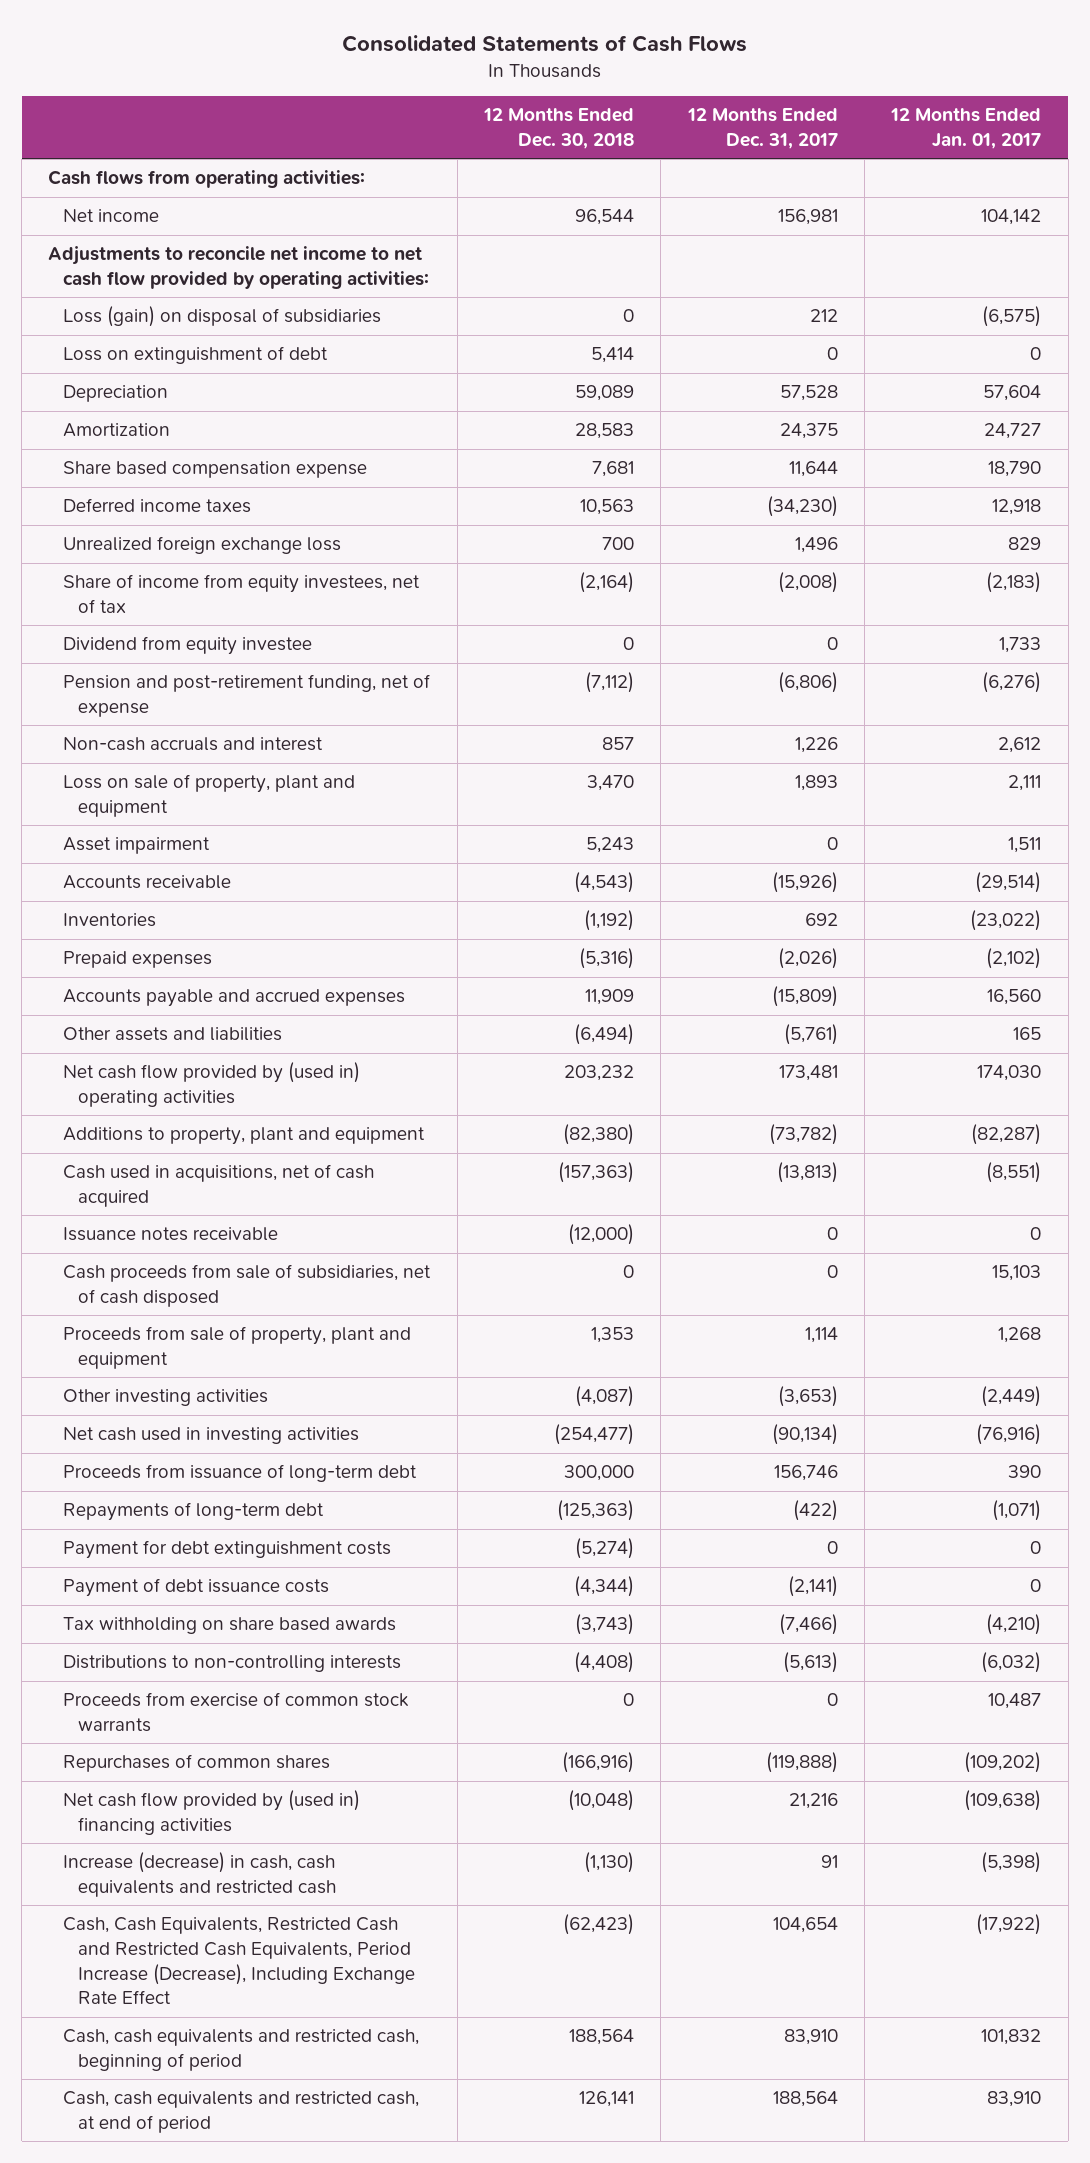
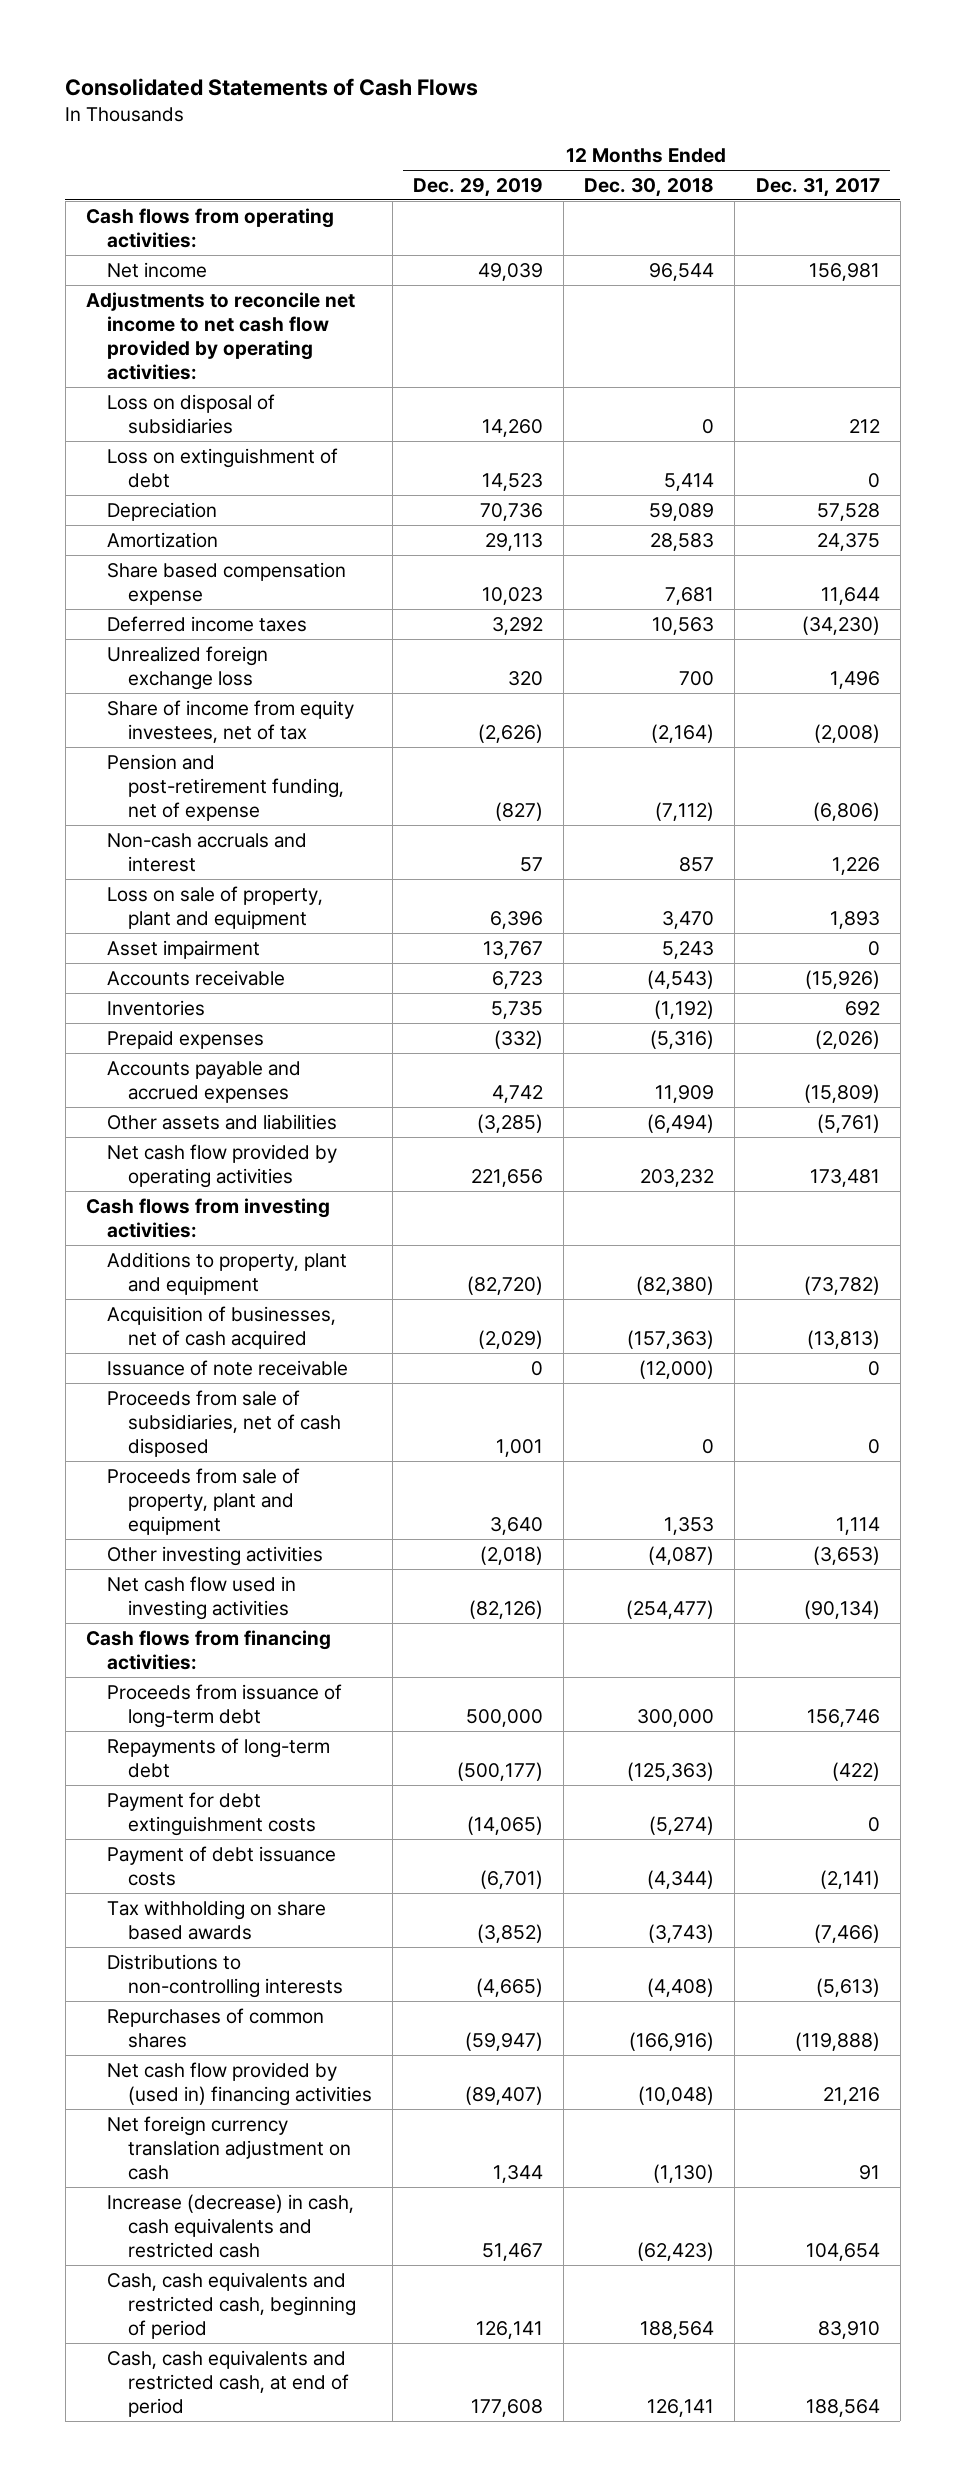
- | 12 Months Ended Dec. 30, 2018 | 12 Months Ended Dec. 31, 2017 | 12 Months Ended Jan. 01, 2017
+ | 12 Months Ended Dec. 29, 2019 | 12 Months Ended Dec. 30, 2018 | 12 Months Ended Dec. 31, 2017
- Loss (gain) on disposal of subsidiaries | 0 | 212 | (6,575)
+ Loss on disposal of subsidiaries | 14,260 | 0 | 212
- Dividend from equity investee | 0 | 0 | 1,733
- Net cash flow provided by (used in) operating activities | 203,232 | 173,481 | 174,030
+ Net cash flow provided by operating activities | 221,656 | 203,232 | 173,481
+ Cash flows from investing activities:
- Cash used in acquisitions, net of cash acquired | (157,363) | (13,813) | (8,551)
- Issuance notes receivable | (12,000) | 0 | 0
- Cash proceeds from sale of subsidiaries, net of cash disposed | 0 | 0 | 15,103
+ Acquisition of businesses, net of cash acquired | (2,029) | (157,363) | (13,813)
+ Issuance of note receivable | 0 | (12,000) | 0
+ Proceeds from sale of subsidiaries, net of cash disposed | 1,001 | 0 | 0
- Net cash used in investing activities | (254,477) | (90,134) | (76,916)
+ Net cash flow used in investing activities | (82,126) | (254,477) | (90,134)
+ Cash flows from financing activities:
- Proceeds from exercise of common stock warrants | 0 | 0 | 10,487
- Increase (decrease) in cash, cash equivalents and restricted cash | (1,130) | 91 | (5,398)
- Cash, Cash Equivalents, Restricted Cash and Restricted Cash Equivalents, Period Increase (Decrease), Including Exchange Rate Effect | (62,423) | 104,654 | (17,922)
+ Net foreign currency translation adjustment on cash | 1,344 | (1,130) | 91
+ Increase (decrease) in cash, cash equivalents and restricted cash | 51,467 | (62,423) | 104,654

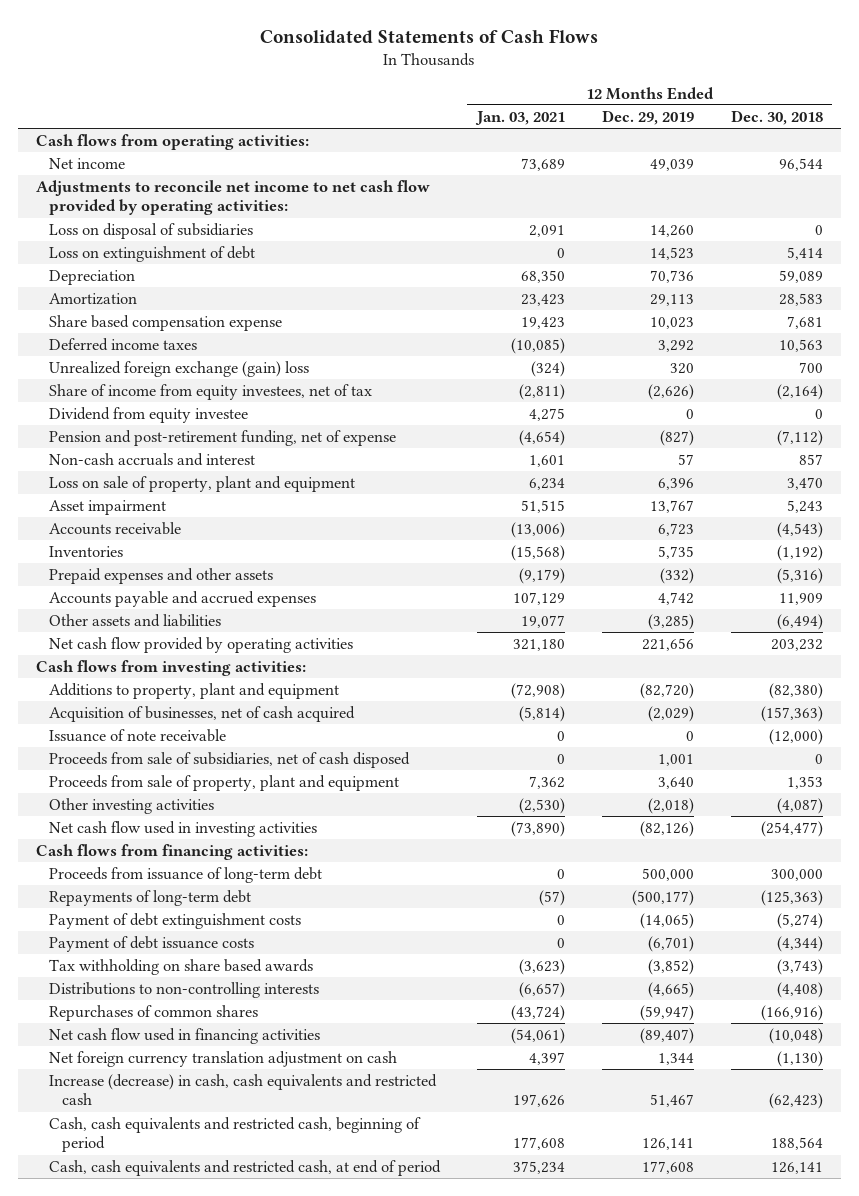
- | 12 Months Ended Dec. 29, 2019 | 12 Months Ended Dec. 30, 2018 | 12 Months Ended Dec. 31, 2017
+ | 12 Months Ended Jan. 03, 2021 | 12 Months Ended Dec. 29, 2019 | 12 Months Ended Dec. 30, 2018
- Unrealized foreign exchange loss | 320 | 700 | 1,496
+ Unrealized foreign exchange (gain) loss | (324) | 320 | 700
+ Dividend from equity investee | 4,275 | 0 | 0
- Prepaid expenses | (332) | (5,316) | (2,026)
+ Prepaid expenses and other assets | (9,179) | (332) | (5,316)
- Payment for debt extinguishment costs | (14,065) | (5,274) | 0
+ Payment of debt extinguishment costs | 0 | (14,065) | (5,274)
- Net cash flow provided by (used in) financing activities | (89,407) | (10,048) | 21,216
+ Net cash flow used in financing activities | (54,061) | (89,407) | (10,048)

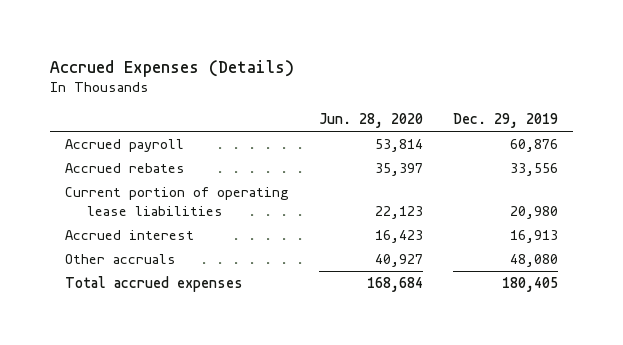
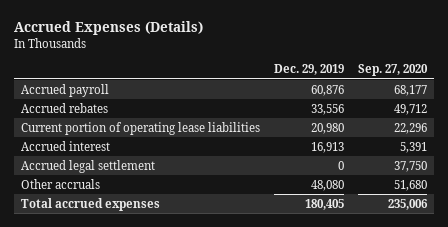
- | Jun. 28, 2020 | Dec. 29, 2019
+ | Dec. 29, 2019 | Sep. 27, 2020
+ Accrued legal settlement | 0 | 37,750

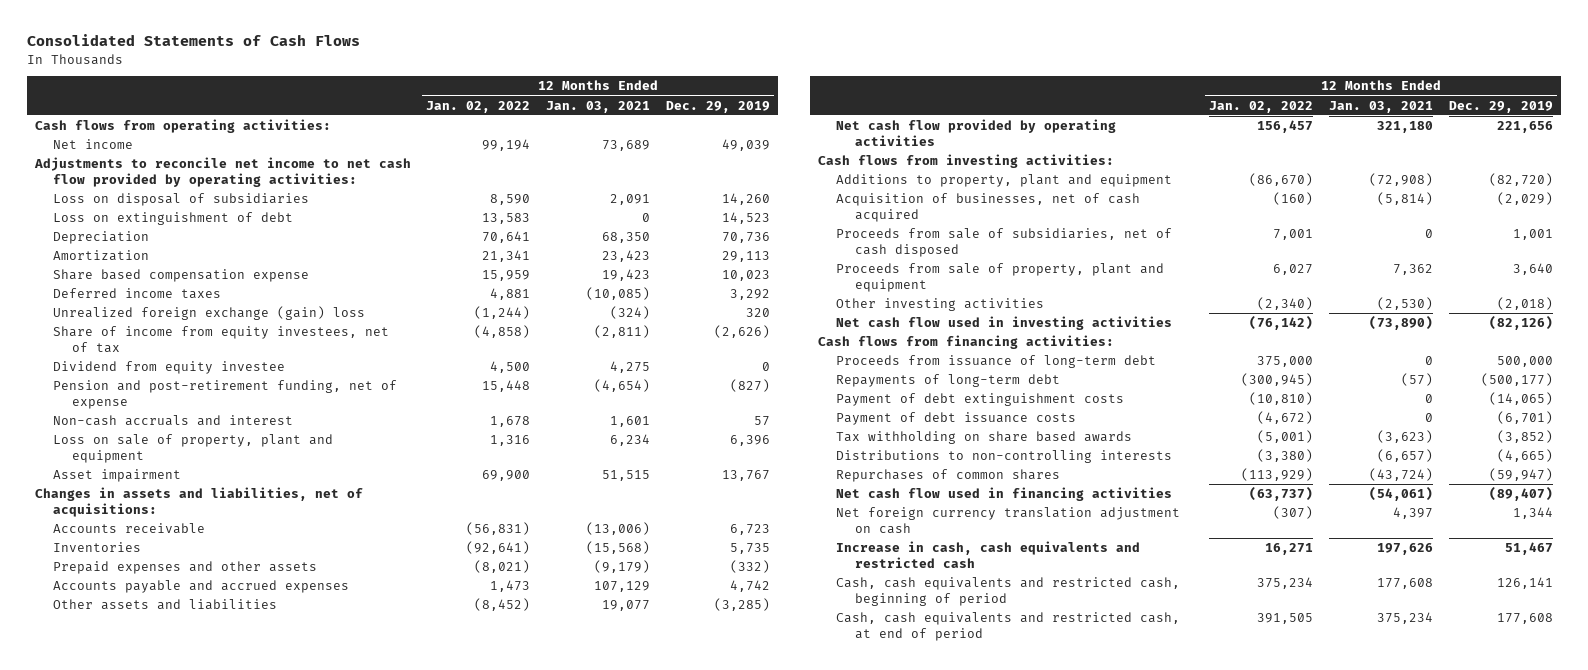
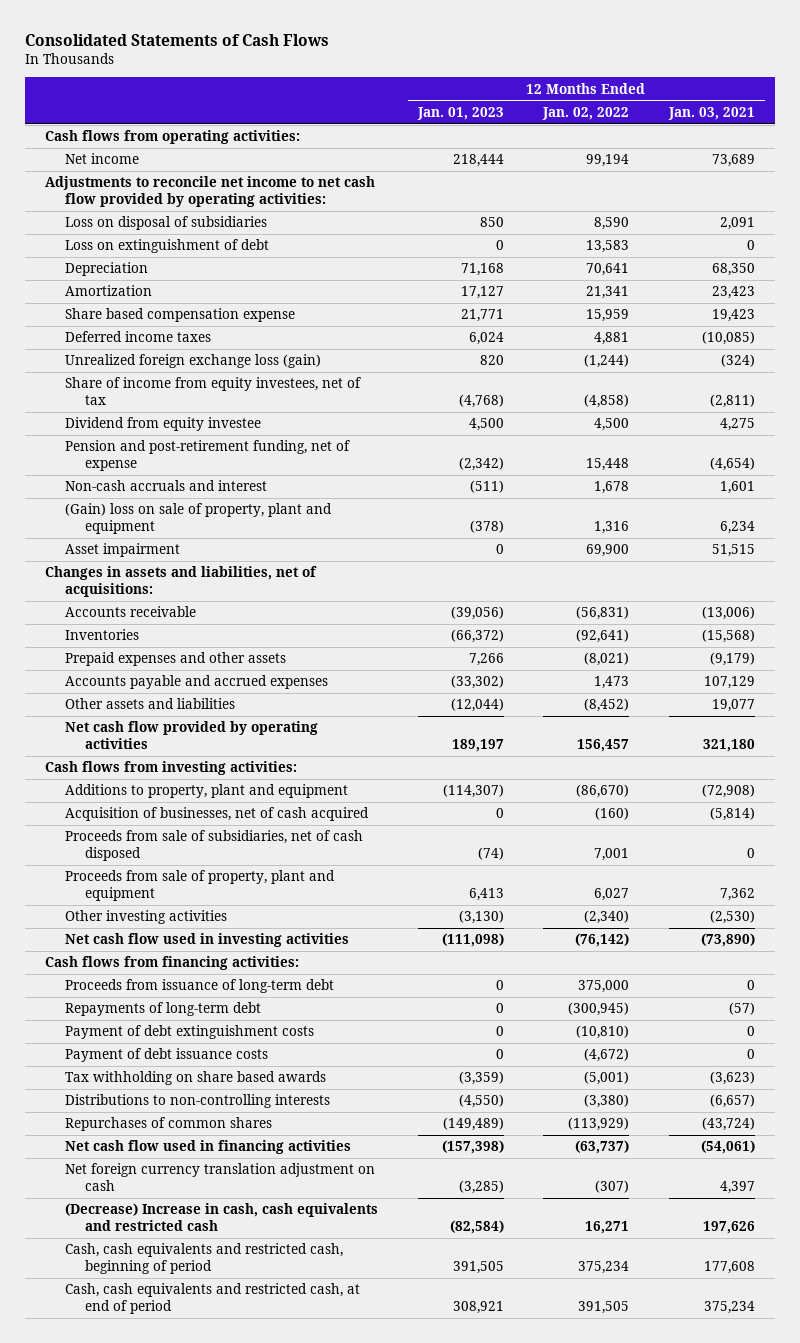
- | 12 Months Ended Jan. 02, 2022 | 12 Months Ended Jan. 03, 2021 | 12 Months Ended Dec. 29, 2019
+ | 12 Months Ended Jan. 01, 2023 | 12 Months Ended Jan. 02, 2022 | 12 Months Ended Jan. 03, 2021
- Unrealized foreign exchange (gain) loss | (1,244) | (324) | 320
+ Unrealized foreign exchange loss (gain) | 820 | (1,244) | (324)
- Loss on sale of property, plant and equipment | 1,316 | 6,234 | 6,396
+ (Gain) loss on sale of property, plant and equipment | (378) | 1,316 | 6,234
- Increase in cash, cash equivalents and restricted cash | 16,271 | 197,626 | 51,467
+ (Decrease) Increase in cash, cash equivalents and restricted cash | (82,584) | 16,271 | 197,626

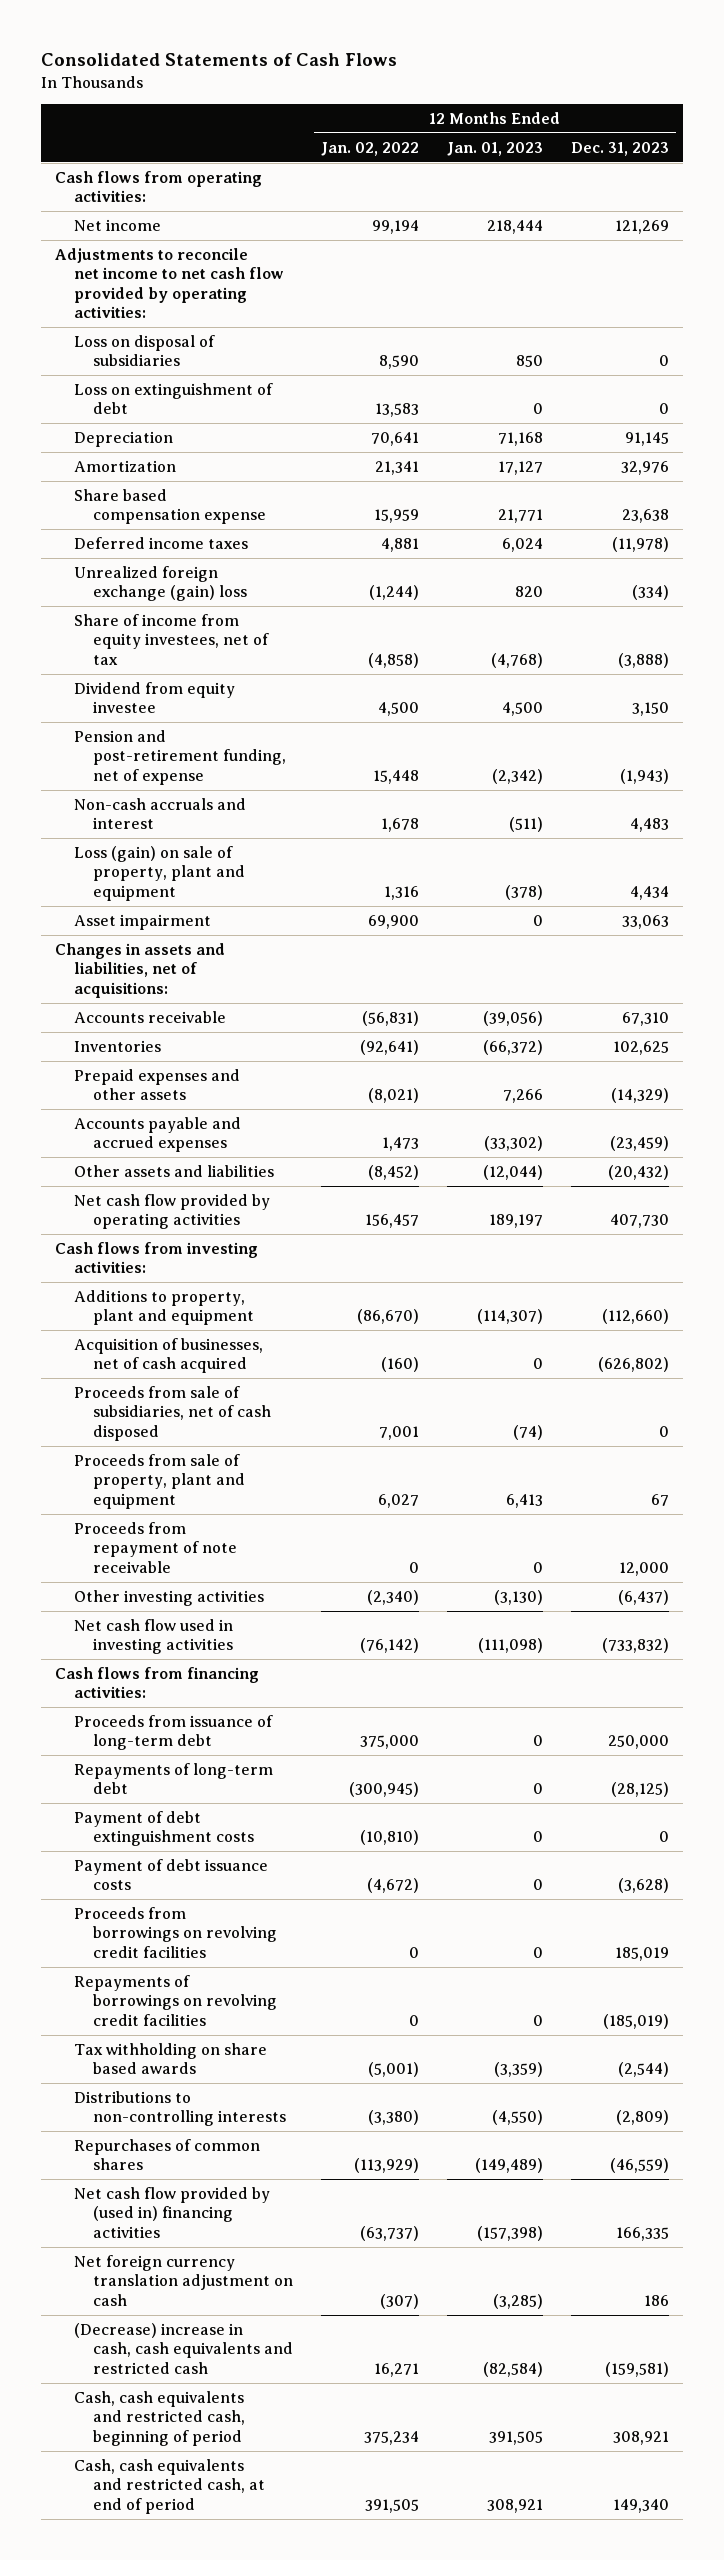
- | 12 Months Ended Jan. 01, 2023 | 12 Months Ended Jan. 02, 2022 | 12 Months Ended Jan. 03, 2021
+ | 12 Months Ended Jan. 02, 2022 | 12 Months Ended Jan. 01, 2023 | 12 Months Ended Dec. 31, 2023
- Unrealized foreign exchange loss (gain) | 820 | (1,244) | (324)
+ Unrealized foreign exchange (gain) loss | (1,244) | 820 | (334)
- (Gain) loss on sale of property, plant and equipment | (378) | 1,316 | 6,234
+ Loss (gain) on sale of property, plant and equipment | 1,316 | (378) | 4,434
+ Proceeds from repayment of note receivable | 0 | 0 | 12,000
+ Proceeds from borrowings on revolving credit facilities | 0 | 0 | 185,019
+ Repayments of borrowings on revolving credit facilities | 0 | 0 | (185,019)
- Net cash flow used in financing activities | (157,398) | (63,737) | (54,061)
+ Net cash flow provided by (used in) financing activities | (63,737) | (157,398) | 166,335
- (Decrease) Increase in cash, cash equivalents and restricted cash | (82,584) | 16,271 | 197,626
+ (Decrease) increase in cash, cash equivalents and restricted cash | 16,271 | (82,584) | (159,581)

